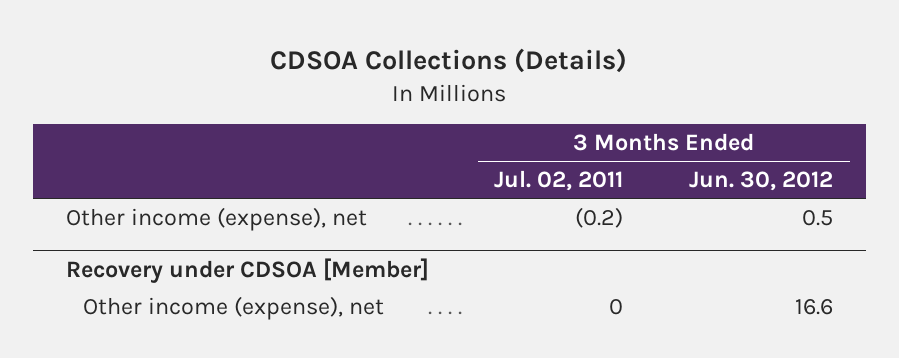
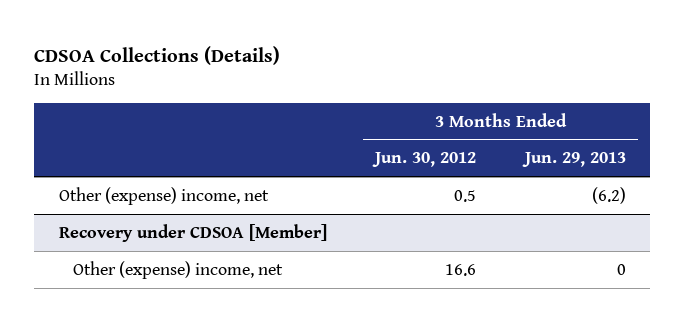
- | 3 Months Ended Jul. 02, 2011 | 3 Months Ended Jun. 30, 2012
+ | 3 Months Ended Jun. 30, 2012 | 3 Months Ended Jun. 29, 2013
- Other income (expense), net | (0.2) | 0.5
+ Other (expense) income, net | 0.5 | (6.2)
@ Recovery under CDSOA [Member]
- Other income (expense), net | 0 | 16.6
+ Other (expense) income, net | 16.6 | 0

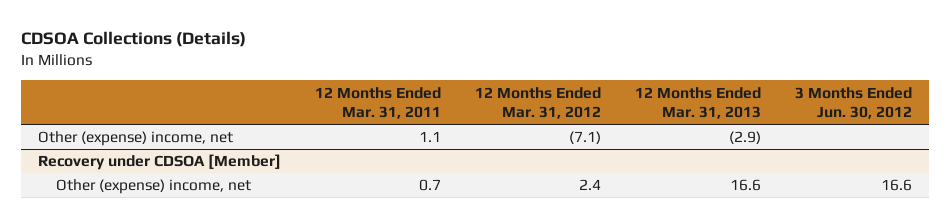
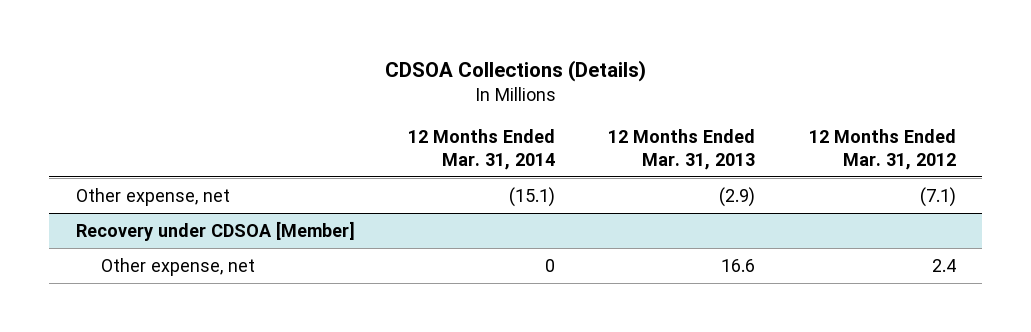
- | 12 Months Ended Mar. 31, 2011 | 12 Months Ended Mar. 31, 2012 | 12 Months Ended Mar. 31, 2013 | 3 Months Ended Jun. 30, 2012
+ | 12 Months Ended Mar. 31, 2014 | 12 Months Ended Mar. 31, 2013 | 12 Months Ended Mar. 31, 2012
- Other (expense) income, net | 1.1 | (7.1) | (2.9) |
+ Other expense, net | (15.1) | (2.9) | (7.1)
@ Recovery under CDSOA [Member]
- Other (expense) income, net | 0.7 | 2.4 | 16.6 | 16.6
+ Other expense, net | 0 | 16.6 | 2.4

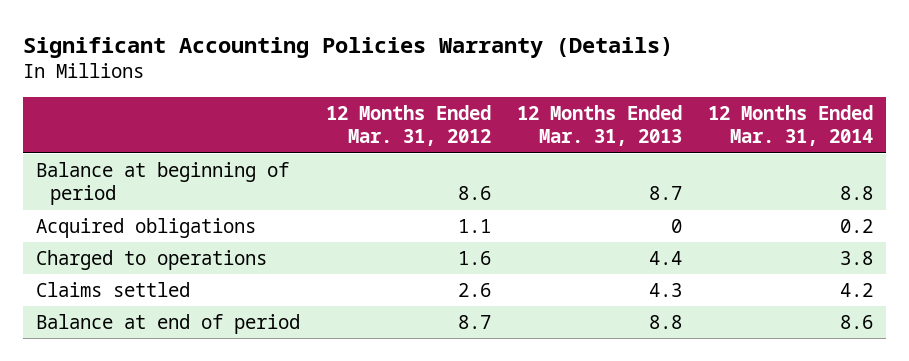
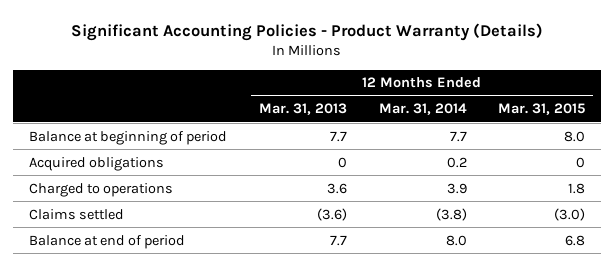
- Significant Accounting Policies Warranty (Details)
+ Significant Accounting Policies - Product Warranty (Details)
- | 12 Months Ended Mar. 31, 2012 | 12 Months Ended Mar. 31, 2013 | 12 Months Ended Mar. 31, 2014
+ | 12 Months Ended Mar. 31, 2013 | 12 Months Ended Mar. 31, 2014 | 12 Months Ended Mar. 31, 2015
- Balance at beginning of period | 8.6 | 8.7 | 8.8
+ Balance at beginning of period | 7.7 | 7.7 | 8.0
- Charged to operations | 1.6 | 4.4 | 3.8
- Claims settled | 2.6 | 4.3 | 4.2
- Balance at end of period | 8.7 | 8.8 | 8.6
+ Charged to operations | 3.6 | 3.9 | 1.8
+ Claims settled | (3.6) | (3.8) | (3.0)
+ Balance at end of period | 7.7 | 8.0 | 6.8

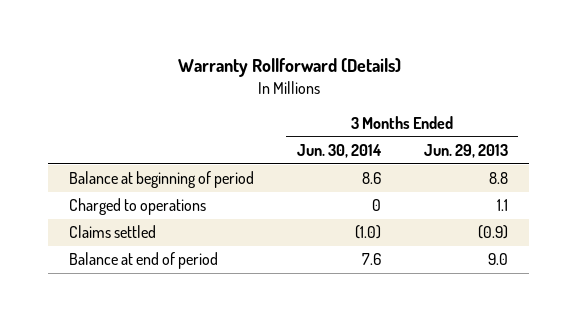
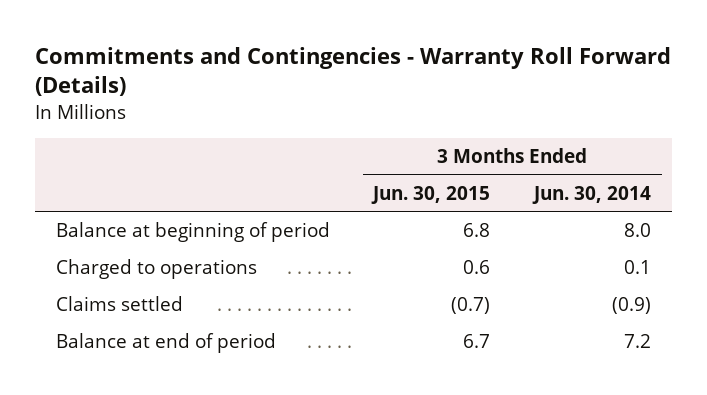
- Warranty Rollforward (Details)
+ Commitments and Contingencies - Warranty Roll Forward (Details)
- | 3 Months Ended Jun. 30, 2014 | 3 Months Ended Jun. 29, 2013
+ | 3 Months Ended Jun. 30, 2015 | 3 Months Ended Jun. 30, 2014
- Balance at beginning of period | 8.6 | 8.8
- Charged to operations | 0 | 1.1
- Claims settled | (1.0) | (0.9)
- Balance at end of period | 7.6 | 9.0
+ Balance at beginning of period | 6.8 | 8.0
+ Charged to operations | 0.6 | 0.1
+ Claims settled | (0.7) | (0.9)
+ Balance at end of period | 6.7 | 7.2

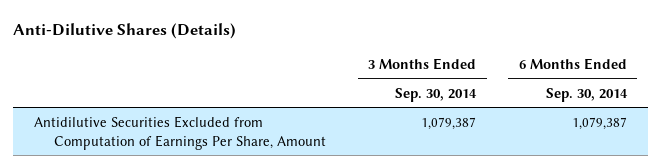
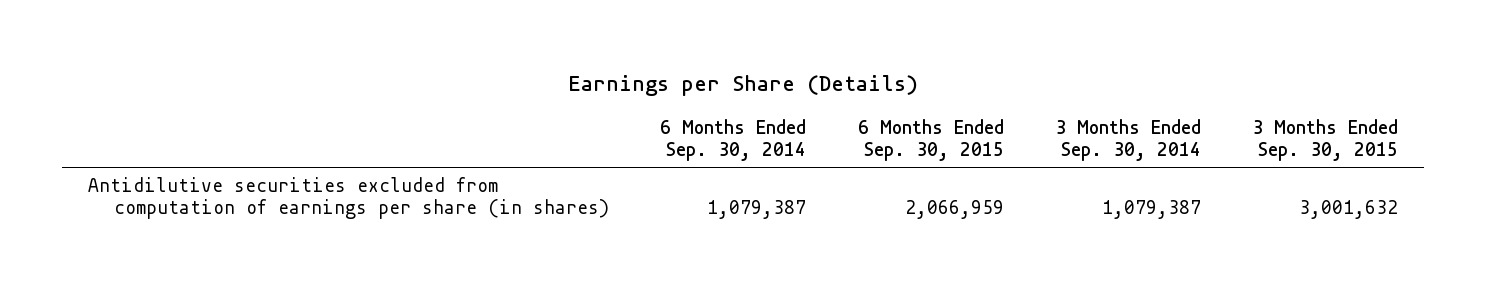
- Anti-Dilutive Shares (Details)
+ Earnings per Share (Details)
- | 3 Months Ended Sep. 30, 2014 | 6 Months Ended Sep. 30, 2014
+ | 6 Months Ended Sep. 30, 2014 | 6 Months Ended Sep. 30, 2015 | 3 Months Ended Sep. 30, 2014 | 3 Months Ended Sep. 30, 2015
- Antidilutive Securities Excluded from Computation of Earnings Per Share, Amount | 1,079,387 | 1,079,387
+ Antidilutive securities excluded from computation of earnings per share (in shares) | 1,079,387 | 2,066,959 | 1,079,387 | 3,001,632

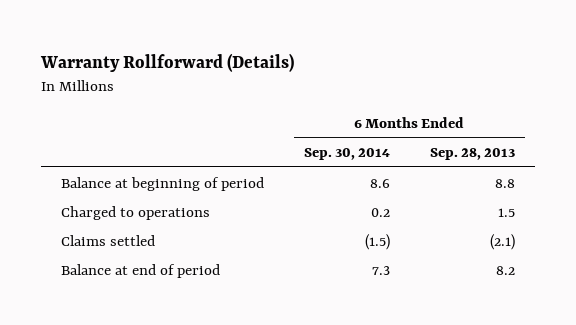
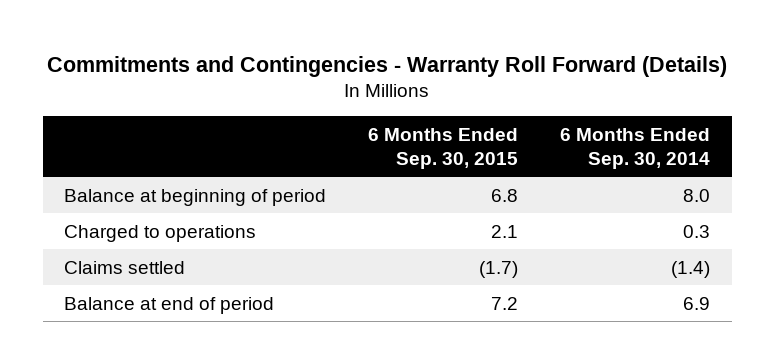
- Warranty Rollforward (Details)
+ Commitments and Contingencies - Warranty Roll Forward (Details)
- | 6 Months Ended Sep. 30, 2014 | 6 Months Ended Sep. 28, 2013
+ | 6 Months Ended Sep. 30, 2015 | 6 Months Ended Sep. 30, 2014
- Balance at beginning of period | 8.6 | 8.8
- Charged to operations | 0.2 | 1.5
- Claims settled | (1.5) | (2.1)
- Balance at end of period | 7.3 | 8.2
+ Balance at beginning of period | 6.8 | 8.0
+ Charged to operations | 2.1 | 0.3
+ Claims settled | (1.7) | (1.4)
+ Balance at end of period | 7.2 | 6.9

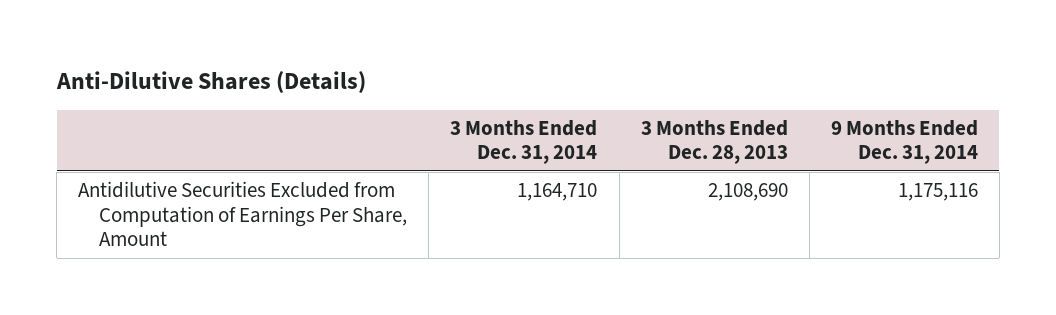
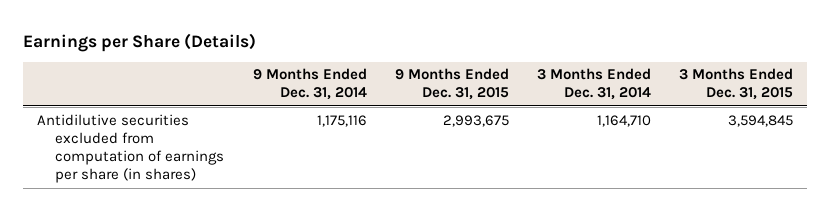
- Anti-Dilutive Shares (Details)
+ Earnings per Share (Details)
- | 3 Months Ended Dec. 31, 2014 | 3 Months Ended Dec. 28, 2013 | 9 Months Ended Dec. 31, 2014
+ | 9 Months Ended Dec. 31, 2014 | 9 Months Ended Dec. 31, 2015 | 3 Months Ended Dec. 31, 2014 | 3 Months Ended Dec. 31, 2015
- Antidilutive Securities Excluded from Computation of Earnings Per Share, Amount | 1,164,710 | 2,108,690 | 1,175,116
+ Antidilutive securities excluded from computation of earnings per share (in shares) | 1,175,116 | 2,993,675 | 1,164,710 | 3,594,845

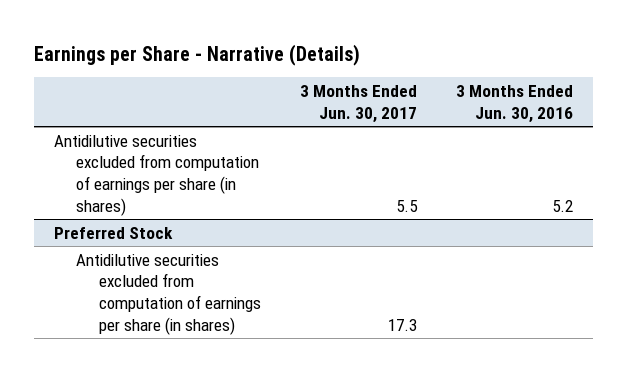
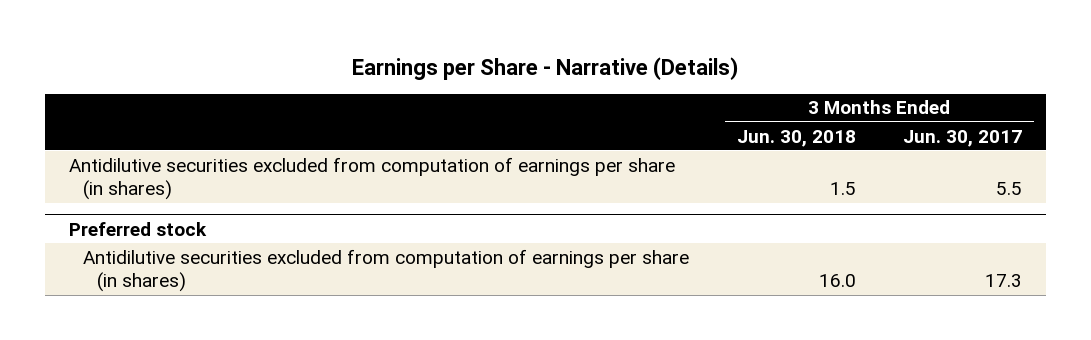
- | 3 Months Ended Jun. 30, 2017 | 3 Months Ended Jun. 30, 2016
+ | 3 Months Ended Jun. 30, 2018 | 3 Months Ended Jun. 30, 2017
- Preferred Stock
+ Preferred stock

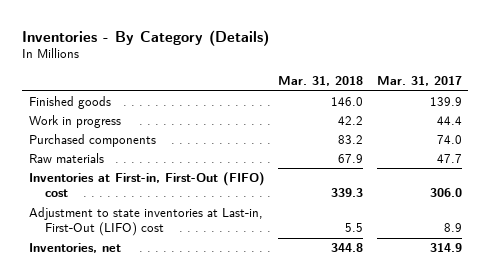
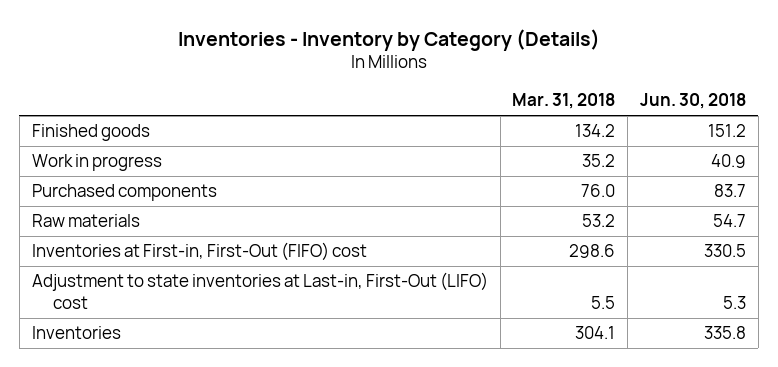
- Inventories - By Category (Details)
+ Inventories - Inventory by Category (Details)
- | Mar. 31, 2018 | Mar. 31, 2017
+ | Mar. 31, 2018 | Jun. 30, 2018
- Finished goods | 146.0 | 139.9
- Work in progress | 42.2 | 44.4
- Purchased components | 83.2 | 74.0
- Raw materials | 67.9 | 47.7
- Inventories at First-in, First-Out (FIFO) cost | 339.3 | 306.0
+ Finished goods | 134.2 | 151.2
+ Work in progress | 35.2 | 40.9
+ Purchased components | 76.0 | 83.7
+ Raw materials | 53.2 | 54.7
+ Inventories at First-in, First-Out (FIFO) cost | 298.6 | 330.5
- Inventories, net | 344.8 | 314.9
+ Inventories | 304.1 | 335.8

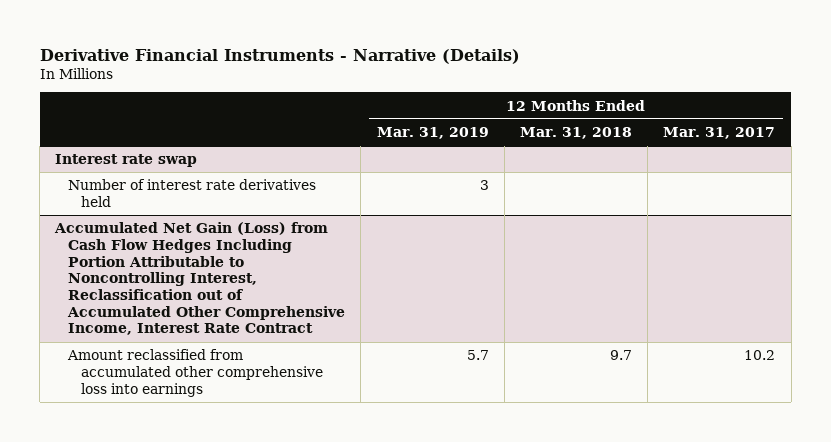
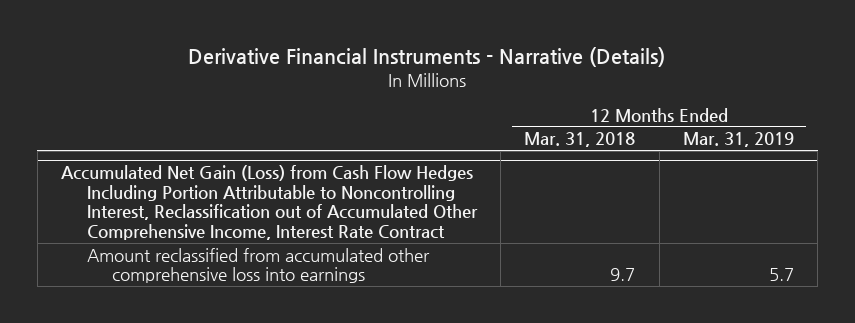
- | 12 Months Ended Mar. 31, 2019 | 12 Months Ended Mar. 31, 2018 | 12 Months Ended Mar. 31, 2017
+ | 12 Months Ended Mar. 31, 2018 | 12 Months Ended Mar. 31, 2019
- Interest rate swap
- Number of interest rate derivatives held | 3 | |

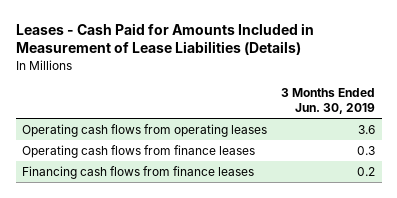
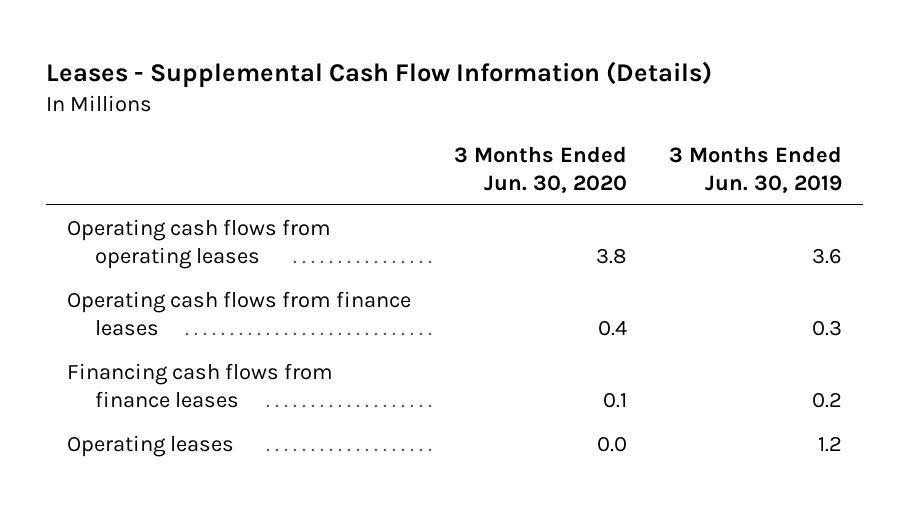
- Leases - Cash Paid for Amounts Included in Measurement of Lease Liabilities (Details)
+ Leases - Supplemental Cash Flow Information (Details)
- | 3 Months Ended Jun. 30, 2019
+ | 3 Months Ended Jun. 30, 2020 | 3 Months Ended Jun. 30, 2019
+ Operating leases | 0.0 | 1.2

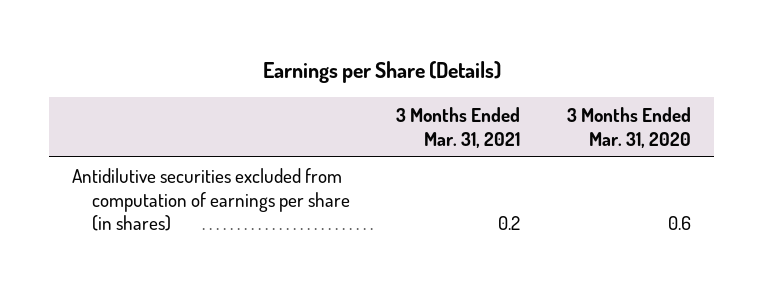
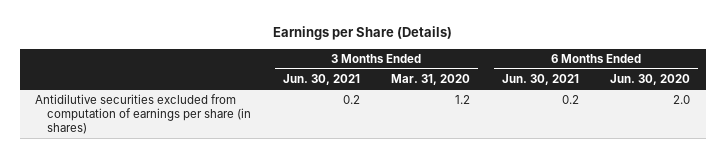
- | 3 Months Ended Mar. 31, 2021 | 3 Months Ended Mar. 31, 2020
+ | 3 Months Ended Jun. 30, 2021 | 3 Months Ended Mar. 31, 2020 | 6 Months Ended Jun. 30, 2021 | 6 Months Ended Jun. 30, 2020
- Antidilutive securities excluded from computation of earnings per share (in shares) | 0.2 | 0.6
+ Antidilutive securities excluded from computation of earnings per share (in shares) | 0.2 | 1.2 | 0.2 | 2.0

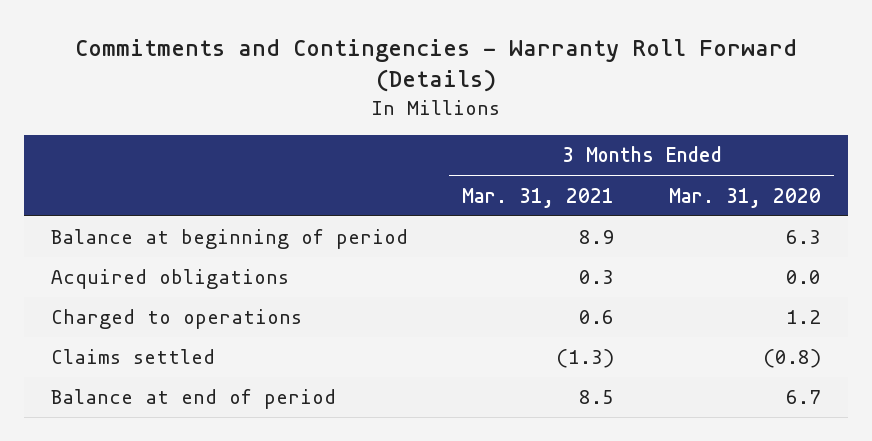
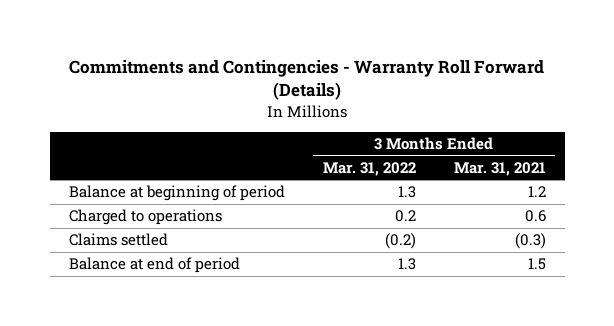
- | 3 Months Ended Mar. 31, 2021 | 3 Months Ended Mar. 31, 2020
+ | 3 Months Ended Mar. 31, 2022 | 3 Months Ended Mar. 31, 2021
- Balance at beginning of period | 8.9 | 6.3
- Acquired obligations | 0.3 | 0.0
+ Balance at beginning of period | 1.3 | 1.2
- Claims settled | (1.3) | (0.8)
- Balance at end of period | 8.5 | 6.7
+ Claims settled | (0.2) | (0.3)
+ Balance at end of period | 1.3 | 1.5

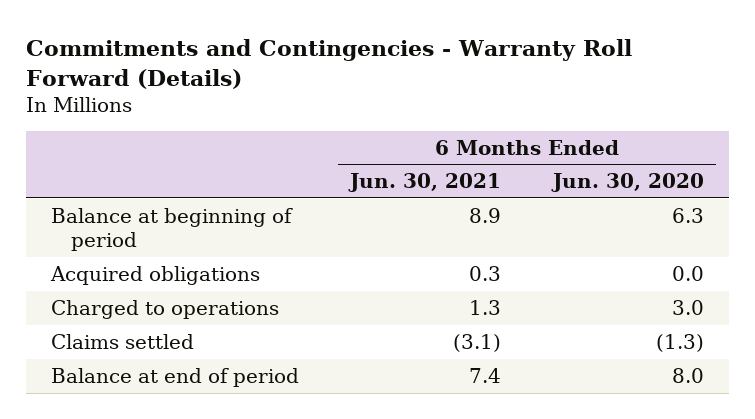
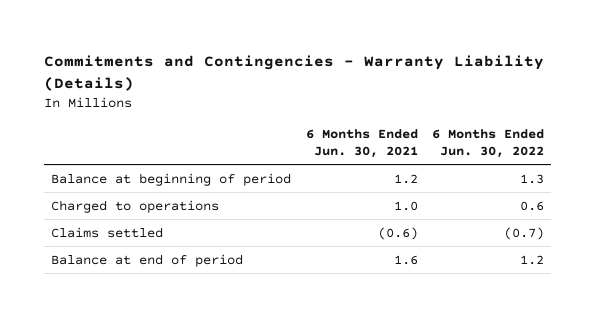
- Commitments and Contingencies - Warranty Roll Forward (Details)
+ Commitments and Contingencies - Warranty Liability (Details)
- | 6 Months Ended Jun. 30, 2021 | 6 Months Ended Jun. 30, 2020
+ | 6 Months Ended Jun. 30, 2021 | 6 Months Ended Jun. 30, 2022
- Balance at beginning of period | 8.9 | 6.3
- Acquired obligations | 0.3 | 0.0
- Charged to operations | 1.3 | 3.0
- Claims settled | (3.1) | (1.3)
- Balance at end of period | 7.4 | 8.0
+ Balance at beginning of period | 1.2 | 1.3
+ Charged to operations | 1.0 | 0.6
+ Claims settled | (0.6) | (0.7)
+ Balance at end of period | 1.6 | 1.2

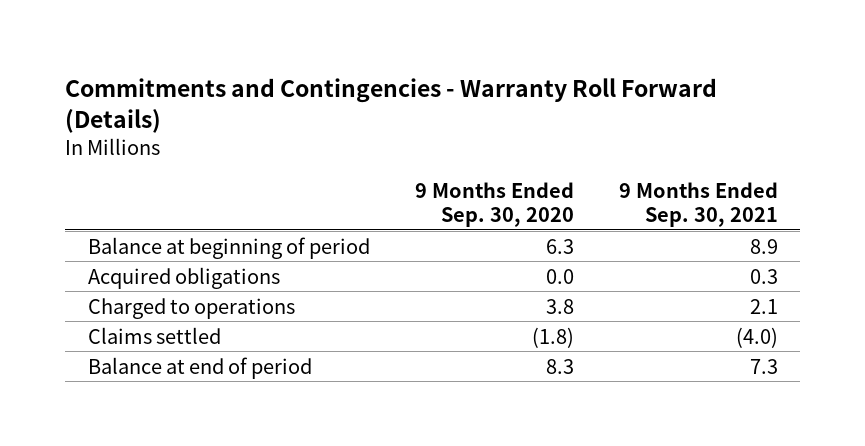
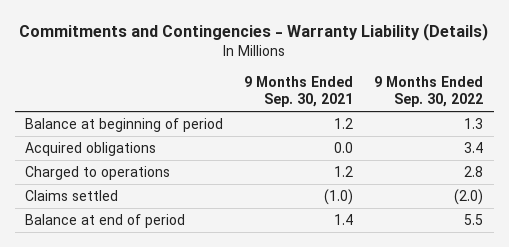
- Commitments and Contingencies - Warranty Roll Forward (Details)
+ Commitments and Contingencies - Warranty Liability (Details)
- | 9 Months Ended Sep. 30, 2020 | 9 Months Ended Sep. 30, 2021
+ | 9 Months Ended Sep. 30, 2021 | 9 Months Ended Sep. 30, 2022
- Balance at beginning of period | 6.3 | 8.9
- Acquired obligations | 0.0 | 0.3
- Charged to operations | 3.8 | 2.1
- Claims settled | (1.8) | (4.0)
- Balance at end of period | 8.3 | 7.3
+ Balance at beginning of period | 1.2 | 1.3
+ Acquired obligations | 0.0 | 3.4
+ Charged to operations | 1.2 | 2.8
+ Claims settled | (1.0) | (2.0)
+ Balance at end of period | 1.4 | 5.5

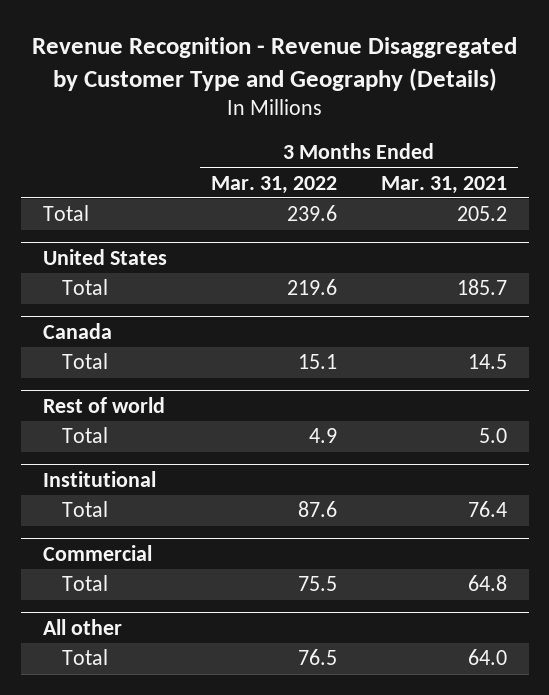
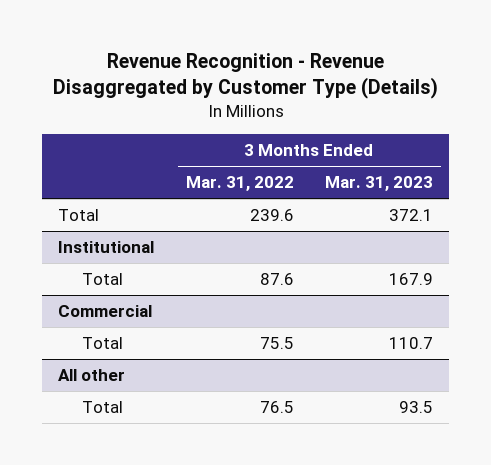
- Revenue Recognition - Revenue Disaggregated by Customer Type and Geography (Details)
+ Revenue Recognition - Revenue Disaggregated by Customer Type (Details)
- | 3 Months Ended Mar. 31, 2022 | 3 Months Ended Mar. 31, 2021
+ | 3 Months Ended Mar. 31, 2022 | 3 Months Ended Mar. 31, 2023
- United States
- Total | 219.6 | 185.7
- Canada
- Total | 15.1 | 14.5
- Rest of world
- Total | 4.9 | 5.0

